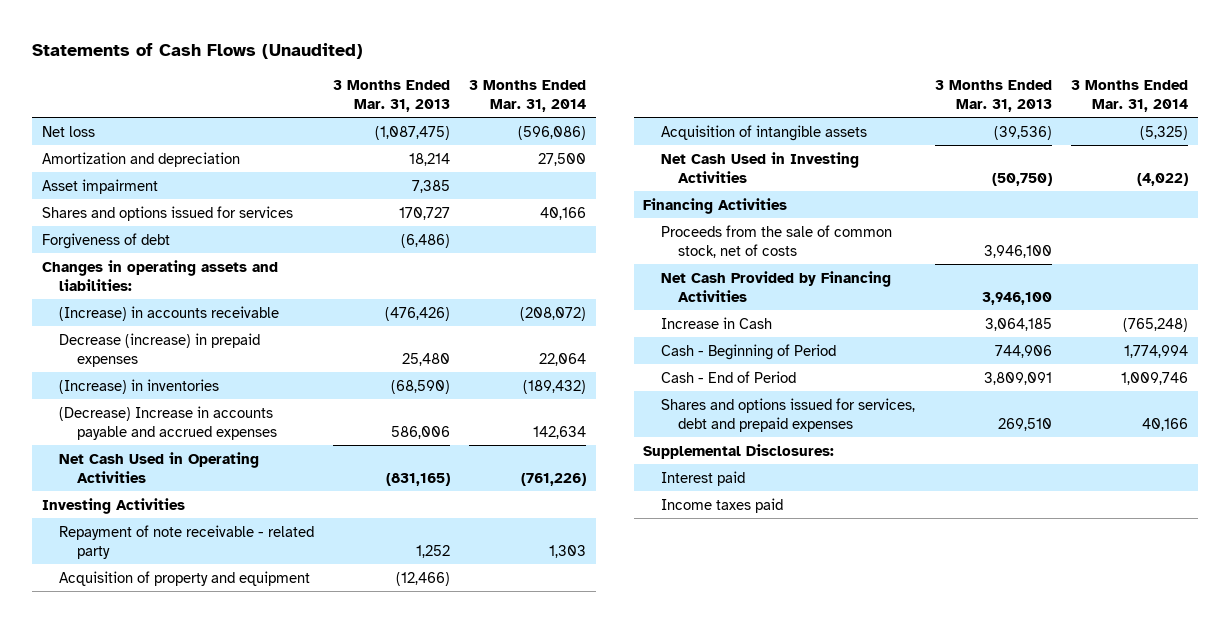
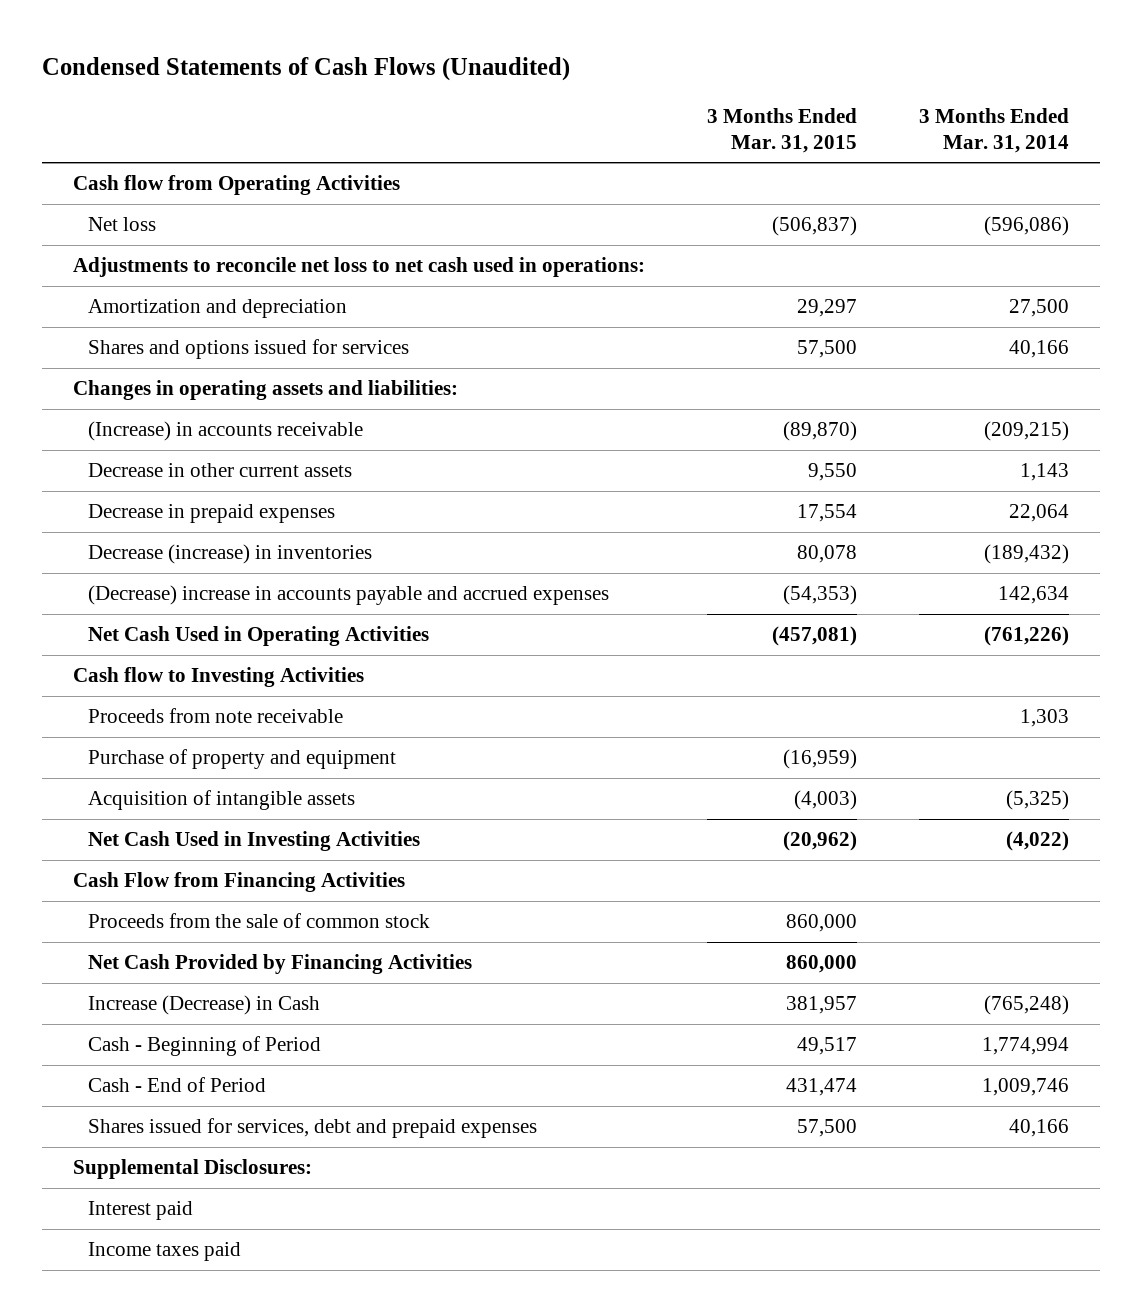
- Statements of Cash Flows (Unaudited)
+ Condensed Statements of Cash Flows (Unaudited)
- | 3 Months Ended Mar. 31, 2013 | 3 Months Ended Mar. 31, 2014
+ | 3 Months Ended Mar. 31, 2015 | 3 Months Ended Mar. 31, 2014
+ Cash flow from Operating Activities
+ Adjustments to reconcile net loss to net cash used in operations:
- Asset impairment | 7,385 |
- Forgiveness of debt | (6,486) |
- (Increase) in accounts receivable | (476,426) | (208,072)
- Decrease (increase) in prepaid expenses | 25,480 | 22,064
- (Increase) in inventories | (68,590) | (189,432)
- (Decrease) Increase in accounts payable and accrued expenses | 586,006 | 142,634
+ (Increase) in accounts receivable | (89,870) | (209,215)
+ Decrease in other current assets | 9,550 | 1,143
+ Decrease in prepaid expenses | 17,554 | 22,064
+ Decrease (increase) in inventories | 80,078 | (189,432)
+ (Decrease) increase in accounts payable and accrued expenses | (54,353) | 142,634
- Investing Activities
- Repayment of note receivable - related party | 1,252 | 1,303
- Acquisition of property and equipment | (12,466) |
+ Cash flow to Investing Activities
+ Proceeds from note receivable | | 1,303
+ Purchase of property and equipment | (16,959) |
- Financing Activities
- Proceeds from the sale of common stock, net of costs | 3,946,100 |
+ Cash Flow from Financing Activities
+ Proceeds from the sale of common stock | 860,000 |
- Increase in Cash | 3,064,185 | (765,248)
+ Increase (Decrease) in Cash | 381,957 | (765,248)
- Shares and options issued for services, debt and prepaid expenses | 269,510 | 40,166
+ Shares issued for services, debt and prepaid expenses | 57,500 | 40,166

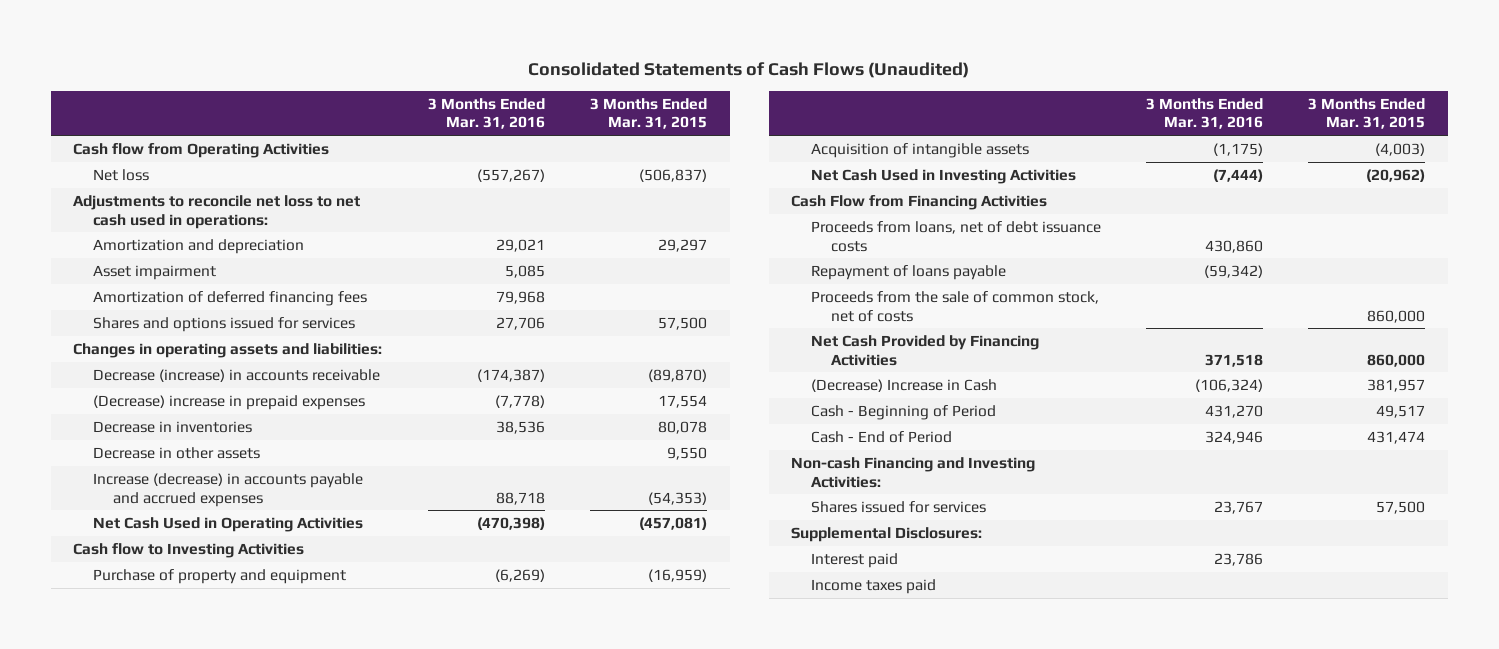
- Condensed Statements of Cash Flows (Unaudited)
+ Consolidated Statements of Cash Flows (Unaudited)
- | 3 Months Ended Mar. 31, 2015 | 3 Months Ended Mar. 31, 2014
+ | 3 Months Ended Mar. 31, 2016 | 3 Months Ended Mar. 31, 2015
+ Asset impairment | 5,085 |
+ Amortization of deferred financing fees | 79,968 |
- (Increase) in accounts receivable | (89,870) | (209,215)
- Decrease in other current assets | 9,550 | 1,143
- Decrease in prepaid expenses | 17,554 | 22,064
- Decrease (increase) in inventories | 80,078 | (189,432)
- (Decrease) increase in accounts payable and accrued expenses | (54,353) | 142,634
+ Decrease (increase) in accounts receivable | (174,387) | (89,870)
+ (Decrease) increase in prepaid expenses | (7,778) | 17,554
+ Decrease in inventories | 38,536 | 80,078
+ Decrease in other assets | | 9,550
+ Increase (decrease) in accounts payable and accrued expenses | 88,718 | (54,353)
- Proceeds from note receivable | | 1,303
- Proceeds from the sale of common stock | 860,000 |
+ Proceeds from loans, net of debt issuance costs | 430,860 |
+ Repayment of loans payable | (59,342) |
+ Proceeds from the sale of common stock, net of costs | | 860,000
- Increase (Decrease) in Cash | 381,957 | (765,248)
+ (Decrease) Increase in Cash | (106,324) | 381,957
- Shares issued for services, debt and prepaid expenses | 57,500 | 40,166
+ Non-cash Financing and Investing Activities:
+ Shares issued for services | 23,767 | 57,500

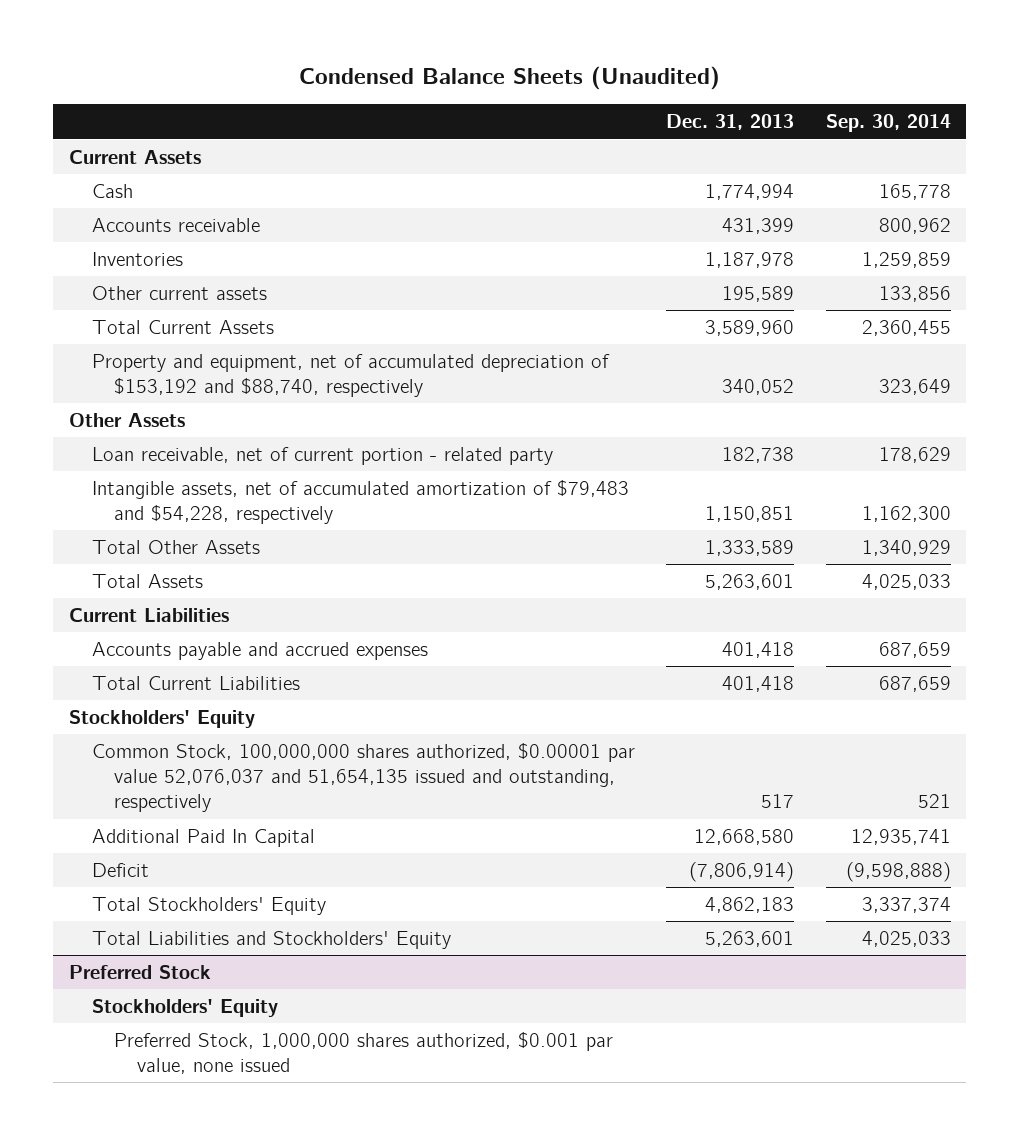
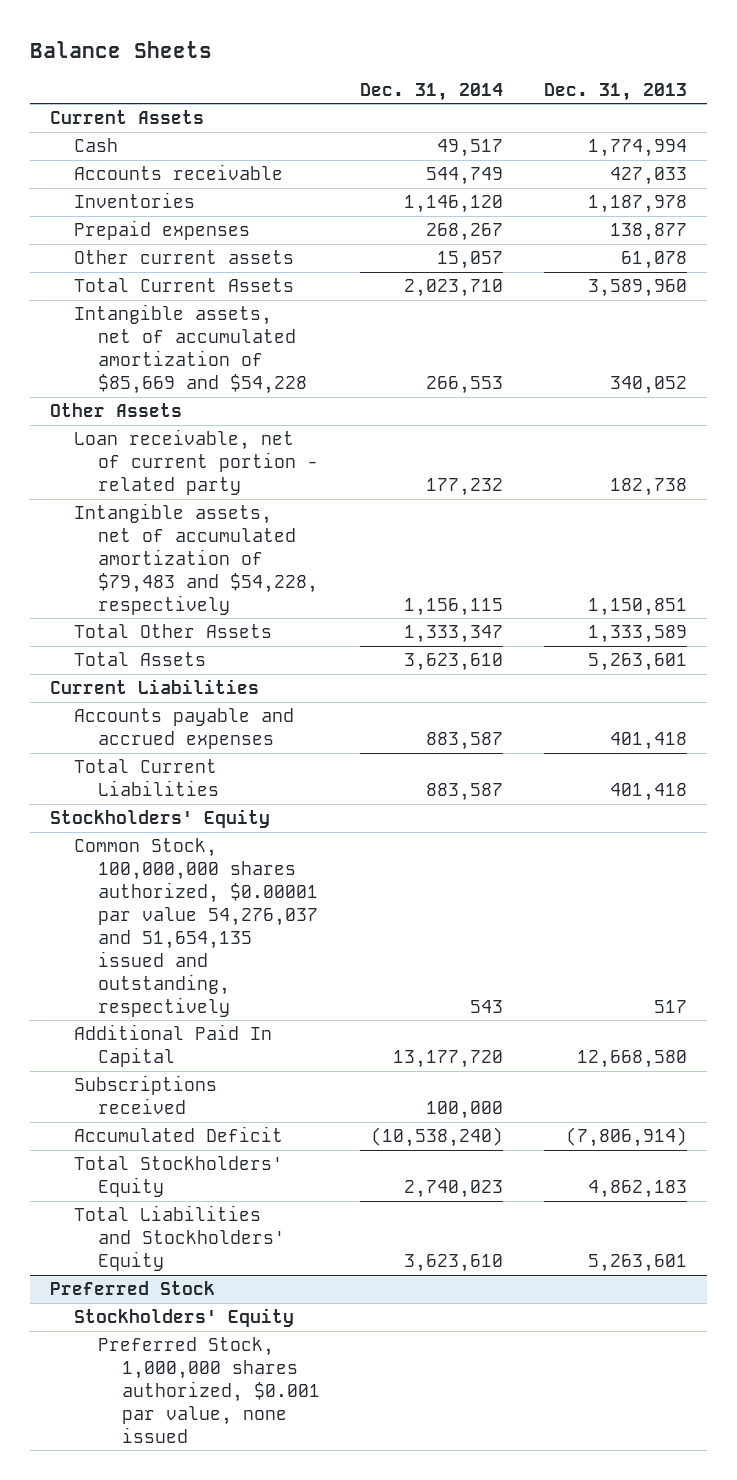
- Condensed Balance Sheets (Unaudited)
+ Balance Sheets
- | Dec. 31, 2013 | Sep. 30, 2014
+ | Dec. 31, 2014 | Dec. 31, 2013
- Accounts receivable | 431,399 | 800,962
+ Accounts receivable | 544,749 | 427,033
- Other current assets | 195,589 | 133,856
+ Prepaid expenses | 268,267 | 138,877
+ Other current assets | 15,057 | 61,078
- Property and equipment, net of accumulated depreciation of $153,192 and $88,740, respectively | 340,052 | 323,649
+ Intangible assets, net of accumulated amortization of $85,669 and $54,228 | 266,553 | 340,052
- Common Stock, 100,000,000 shares authorized, $0.00001 par value 52,076,037 and 51,654,135 issued and outstanding, respectively | 517 | 521
+ Common Stock, 100,000,000 shares authorized, $0.00001 par value 54,276,037 and 51,654,135 issued and outstanding, respectively | 543 | 517
- Deficit | (7,806,914) | (9,598,888)
+ Subscriptions received | 100,000 |
+ Accumulated Deficit | (10,538,240) | (7,806,914)

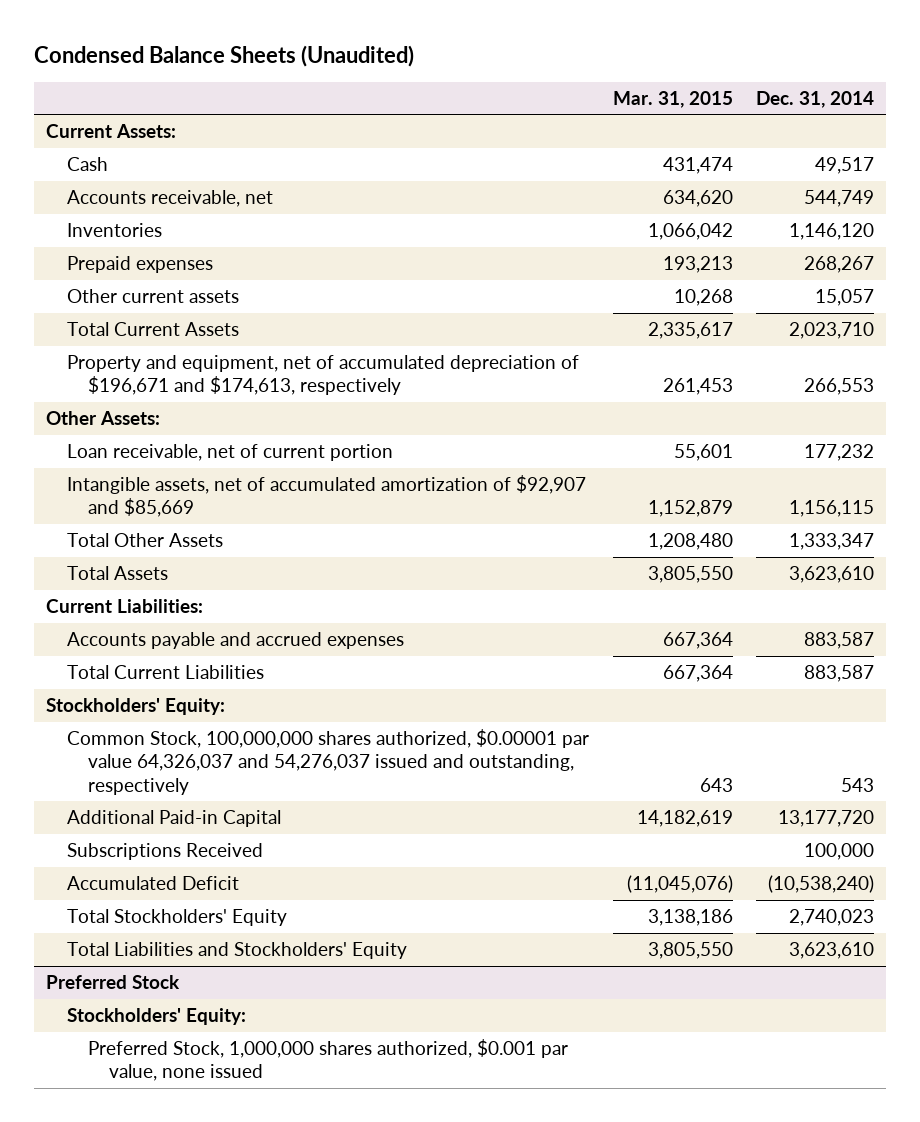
- Balance Sheets
+ Condensed Balance Sheets (Unaudited)
- | Dec. 31, 2014 | Dec. 31, 2013
+ | Mar. 31, 2015 | Dec. 31, 2014
- Current Assets
+ Current Assets:
- Accounts receivable | 544,749 | 427,033
+ Accounts receivable, net | 634,620 | 544,749
- Intangible assets, net of accumulated amortization of $85,669 and $54,228 | 266,553 | 340,052
- Other Assets
- Loan receivable, net of current portion - related party | 177,232 | 182,738
- Intangible assets, net of accumulated amortization of $79,483 and $54,228, respectively | 1,156,115 | 1,150,851
+ Property and equipment, net of accumulated depreciation of $196,671 and $174,613, respectively | 261,453 | 266,553
+ Other Assets:
+ Loan receivable, net of current portion | 55,601 | 177,232
+ Intangible assets, net of accumulated amortization of $92,907 and $85,669 | 1,152,879 | 1,156,115
- Current Liabilities
+ Current Liabilities:
- Stockholders' Equity
- Common Stock, 100,000,000 shares authorized, $0.00001 par value 54,276,037 and 51,654,135 issued and outstanding, respectively | 543 | 517
- Additional Paid In Capital | 13,177,720 | 12,668,580
- Subscriptions received | 100,000 |
+ Stockholders' Equity:
+ Common Stock, 100,000,000 shares authorized, $0.00001 par value 64,326,037 and 54,276,037 issued and outstanding, respectively | 643 | 543
+ Additional Paid-in Capital | 14,182,619 | 13,177,720
+ Subscriptions Received | | 100,000
@ Preferred Stock
- Stockholders' Equity
+ Stockholders' Equity:

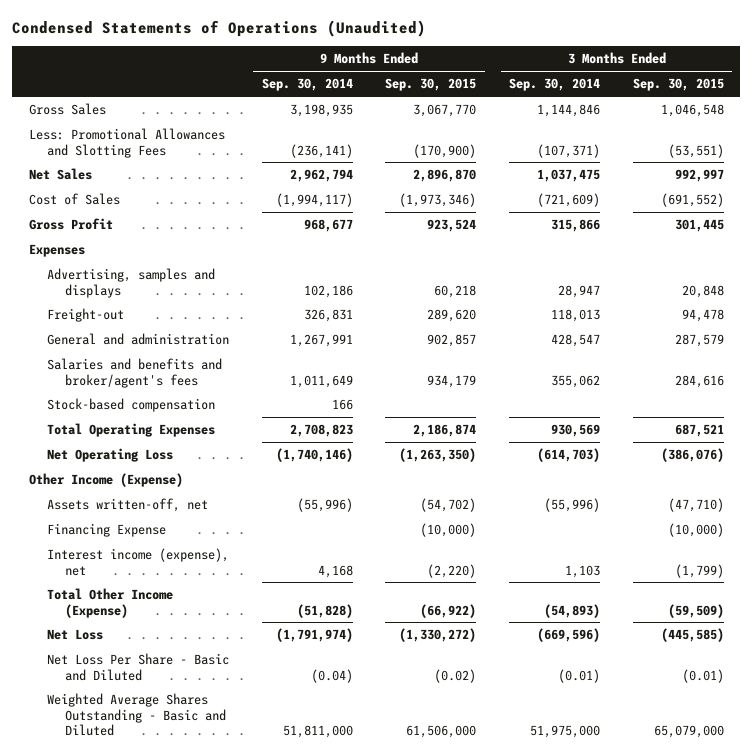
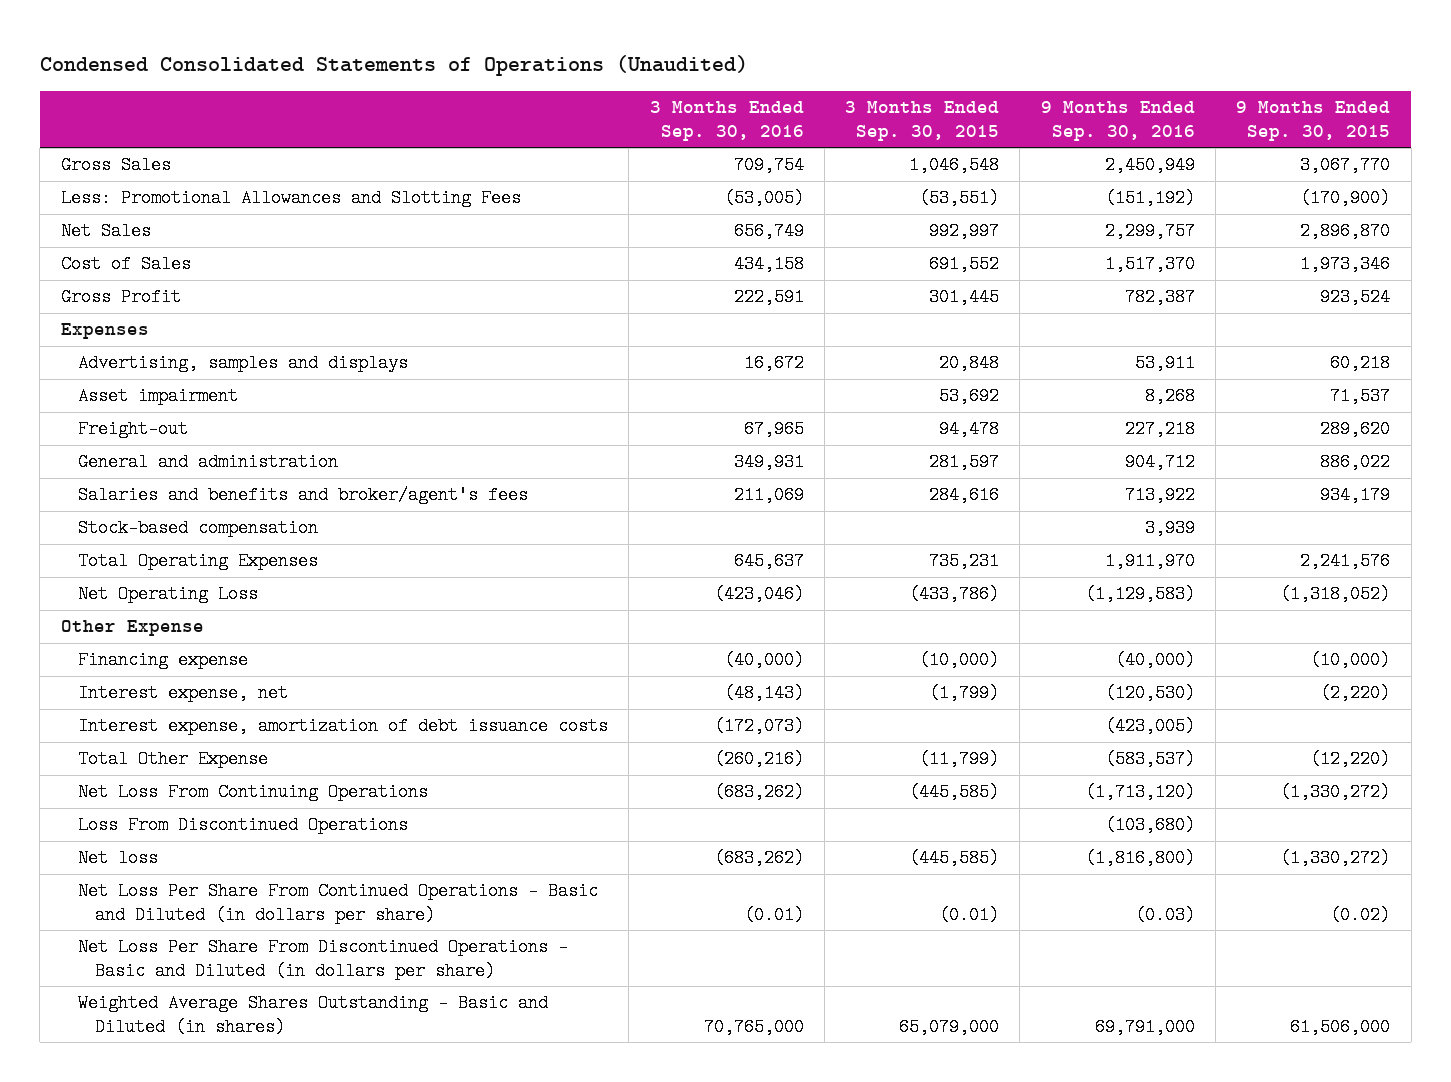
- Condensed Statements of Operations (Unaudited)
+ Condensed Consolidated Statements of Operations (Unaudited)
- | 9 Months Ended Sep. 30, 2014 | 9 Months Ended Sep. 30, 2015 | 3 Months Ended Sep. 30, 2014 | 3 Months Ended Sep. 30, 2015
+ | 3 Months Ended Sep. 30, 2016 | 3 Months Ended Sep. 30, 2015 | 9 Months Ended Sep. 30, 2016 | 9 Months Ended Sep. 30, 2015
- Cost of Sales | (1,994,117) | (1,973,346) | (721,609) | (691,552)
+ Cost of Sales | 434,158 | 691,552 | 1,517,370 | 1,973,346
+ Asset impairment | | 53,692 | 8,268 | 71,537
- General and administration | 1,267,991 | 902,857 | 428,547 | 287,579
+ General and administration | 349,931 | 281,597 | 904,712 | 886,022
- Total Operating Expenses | 2,708,823 | 2,186,874 | 930,569 | 687,521
- Net Operating Loss | (1,740,146) | (1,263,350) | (614,703) | (386,076)
- Other Income (Expense)
- Assets written-off, net | (55,996) | (54,702) | (55,996) | (47,710)
- Financing Expense | | (10,000) | | (10,000)
- Interest income (expense), net | 4,168 | (2,220) | 1,103 | (1,799)
- Total Other Income (Expense) | (51,828) | (66,922) | (54,893) | (59,509)
- Net Loss | (1,791,974) | (1,330,272) | (669,596) | (445,585)
- Net Loss Per Share - Basic and Diluted | (0.04) | (0.02) | (0.01) | (0.01)
- Weighted Average Shares Outstanding - Basic and Diluted | 51,811,000 | 61,506,000 | 51,975,000 | 65,079,000
+ Total Operating Expenses | 645,637 | 735,231 | 1,911,970 | 2,241,576
+ Net Operating Loss | (423,046) | (433,786) | (1,129,583) | (1,318,052)
+ Other Expense
+ Financing expense | (40,000) | (10,000) | (40,000) | (10,000)
+ Interest expense, net | (48,143) | (1,799) | (120,530) | (2,220)
+ Interest expense, amortization of debt issuance costs | (172,073) | | (423,005) |
+ Total Other Expense | (260,216) | (11,799) | (583,537) | (12,220)
+ Net Loss From Continuing Operations | (683,262) | (445,585) | (1,713,120) | (1,330,272)
+ Loss From Discontinued Operations | | | (103,680) |
+ Net loss | (683,262) | (445,585) | (1,816,800) | (1,330,272)
+ Net Loss Per Share From Continued Operations - Basic and Diluted (in dollars per share) | (0.01) | (0.01) | (0.03) | (0.02)
+ Net Loss Per Share From Discontinued Operations - Basic and Diluted (in dollars per share)
+ Weighted Average Shares Outstanding - Basic and Diluted (in shares) | 70,765,000 | 65,079,000 | 69,791,000 | 61,506,000

